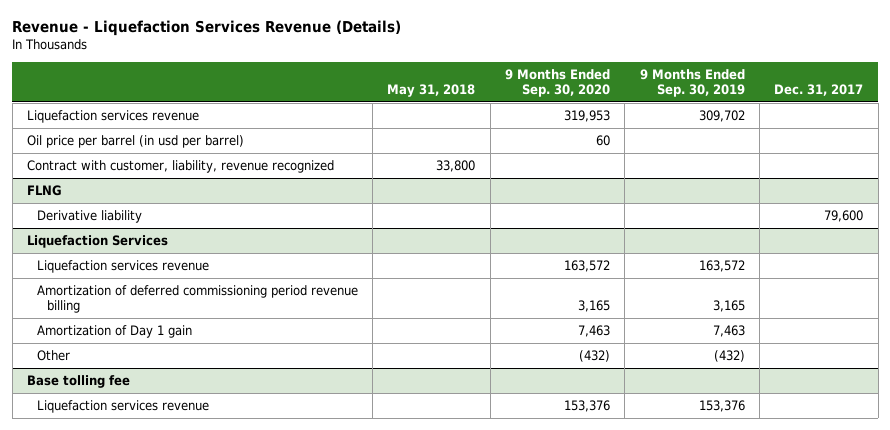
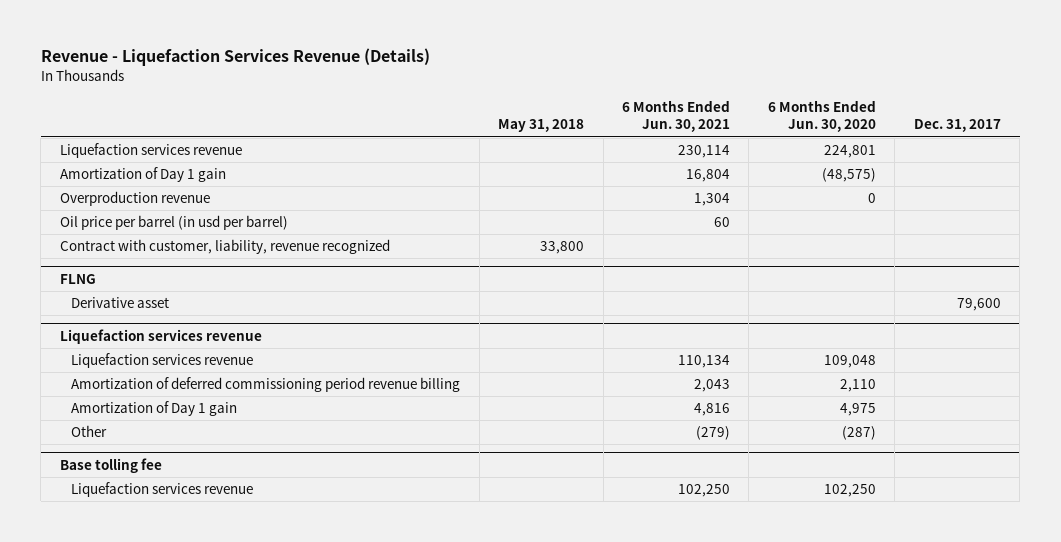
- | May 31, 2018 | 9 Months Ended Sep. 30, 2020 | 9 Months Ended Sep. 30, 2019 | Dec. 31, 2017
+ | May 31, 2018 | 6 Months Ended Jun. 30, 2021 | 6 Months Ended Jun. 30, 2020 | Dec. 31, 2017
+ Amortization of Day 1 gain | | 16,804 | (48,575) |
+ Overproduction revenue | | 1,304 | 0 |
@ FLNG
- Derivative liability | | | | 79,600
- Liquefaction Services
@ FLNG
+ Derivative asset | | | | 79,600
+ Liquefaction services revenue

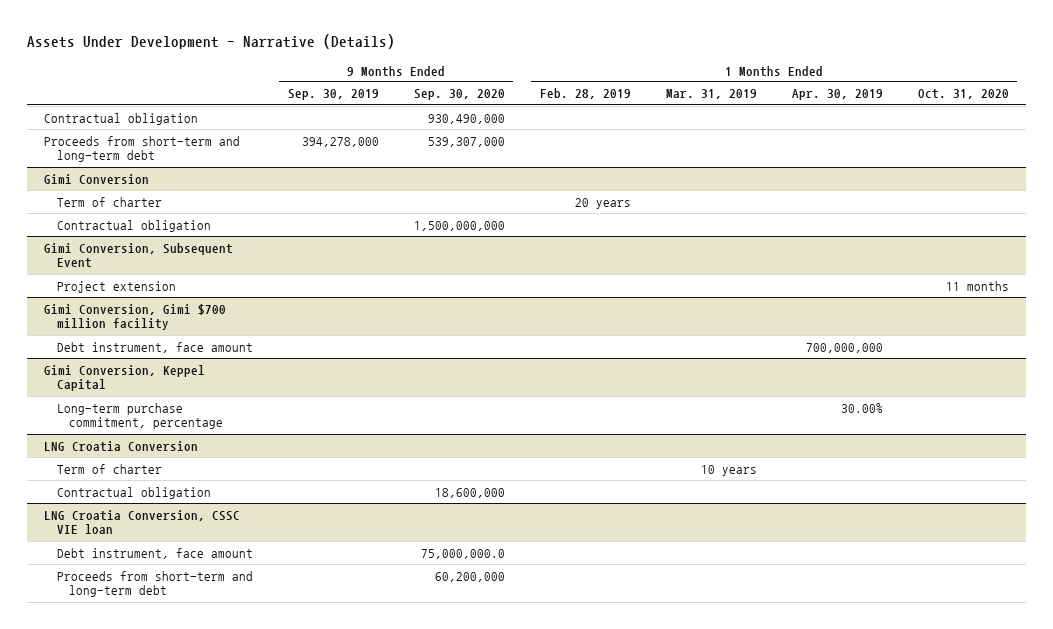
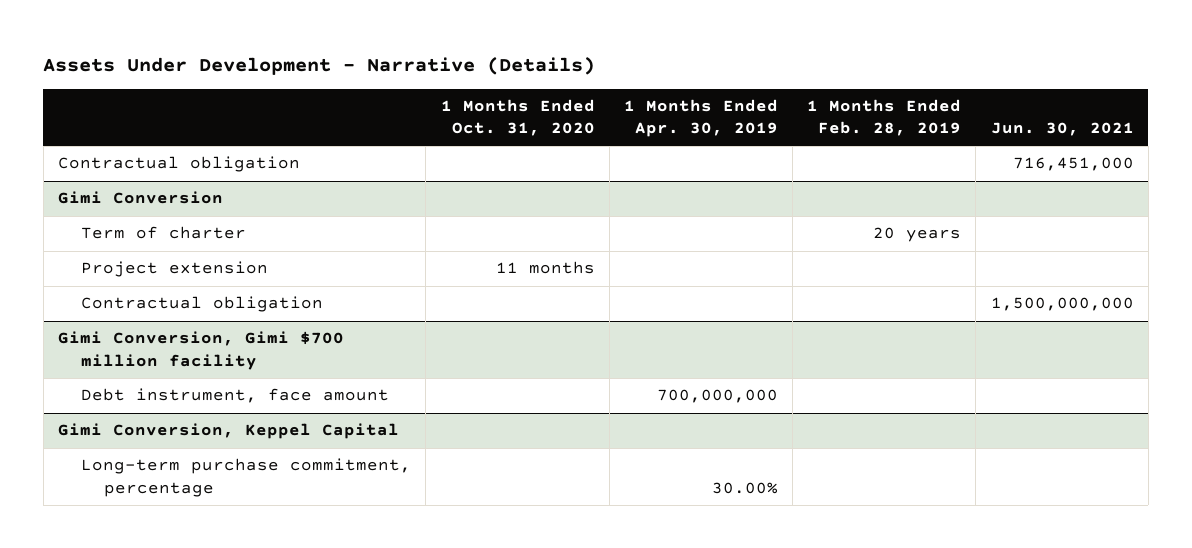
- | 9 Months Ended Sep. 30, 2019 | 9 Months Ended Sep. 30, 2020 | 1 Months Ended Feb. 28, 2019 | 1 Months Ended Mar. 31, 2019 | 1 Months Ended Apr. 30, 2019 | 1 Months Ended Oct. 31, 2020
+ | 1 Months Ended Oct. 31, 2020 | 1 Months Ended Apr. 30, 2019 | 1 Months Ended Feb. 28, 2019 | Jun. 30, 2021
- Proceeds from short-term and long-term debt | 394,278,000 | 539,307,000 | | | |
@ Gimi Conversion
+ Project extension | 11 months | | |
- Gimi Conversion, Subsequent Event
- Project extension | | | | | | 11 months
- LNG Croatia Conversion
- Term of charter | | | | 10 years | |
- Contractual obligation | | 18,600,000 | | | |
- LNG Croatia Conversion, CSSC VIE loan
- Debt instrument, face amount | | 75,000,000.0 | | | |
- Proceeds from short-term and long-term debt | | 60,200,000 | | | |

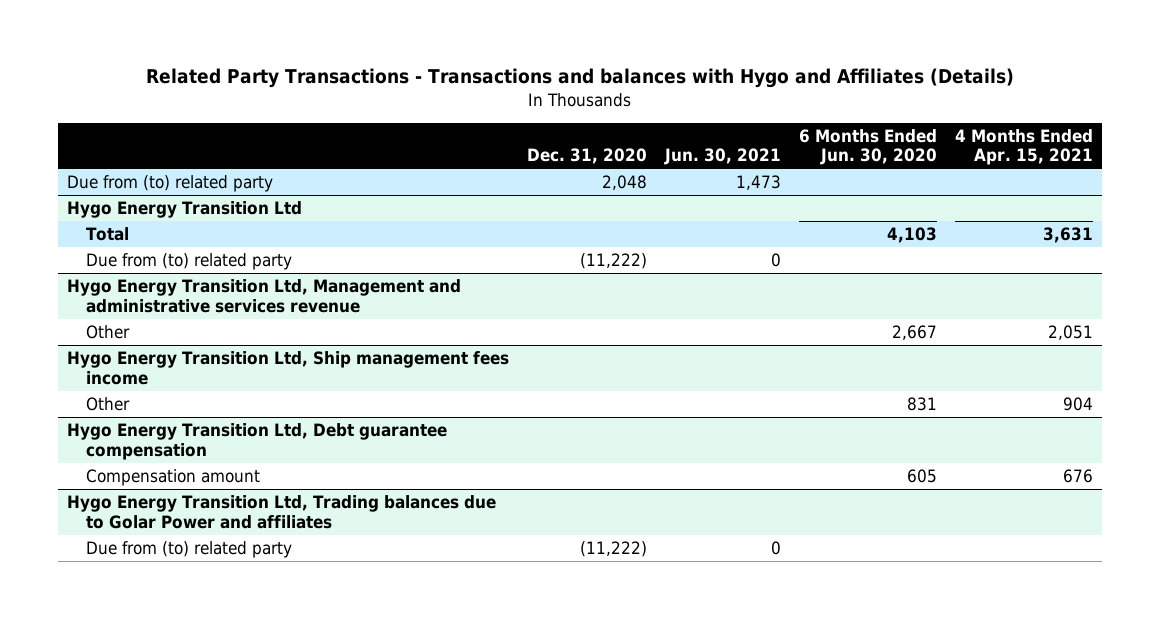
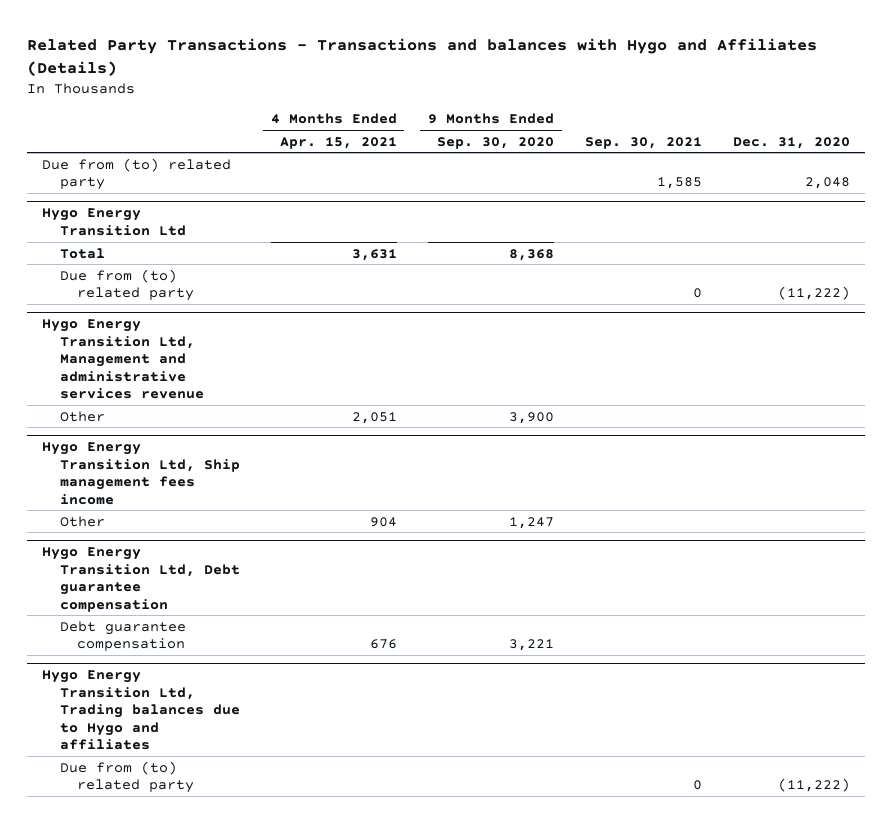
- | Dec. 31, 2020 | Jun. 30, 2021 | 6 Months Ended Jun. 30, 2020 | 4 Months Ended Apr. 15, 2021
+ | 4 Months Ended Apr. 15, 2021 | 9 Months Ended Sep. 30, 2020 | Sep. 30, 2021 | Dec. 31, 2020
@ Hygo Energy Transition Ltd, Debt guarantee compensation
- Compensation amount | | | 605 | 676
- Hygo Energy Transition Ltd, Trading balances due to Golar Power and affiliates
@ Hygo Energy Transition Ltd, Debt guarantee compensation
+ Debt guarantee compensation | 676 | 3,221 | |
+ Hygo Energy Transition Ltd, Trading balances due to Hygo and affiliates

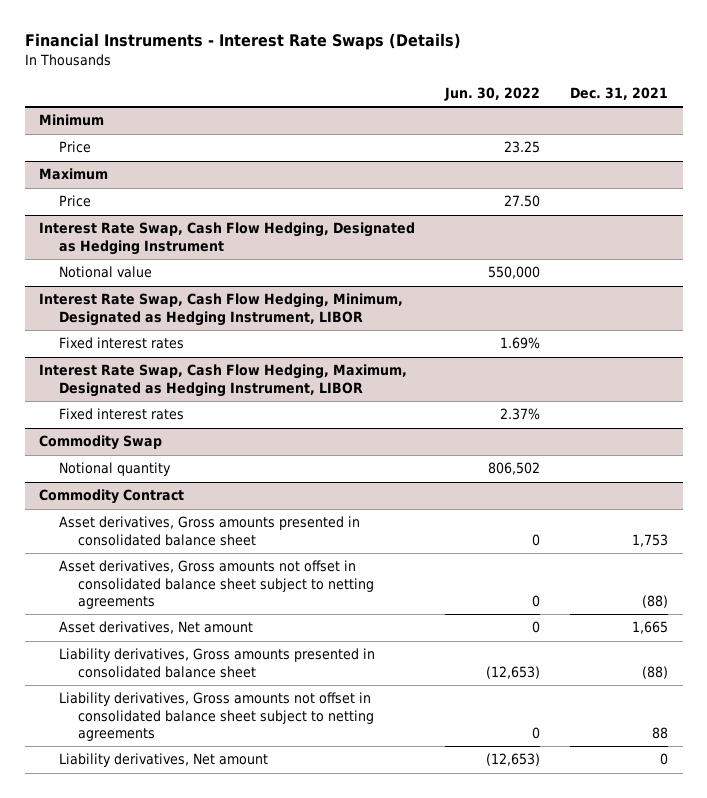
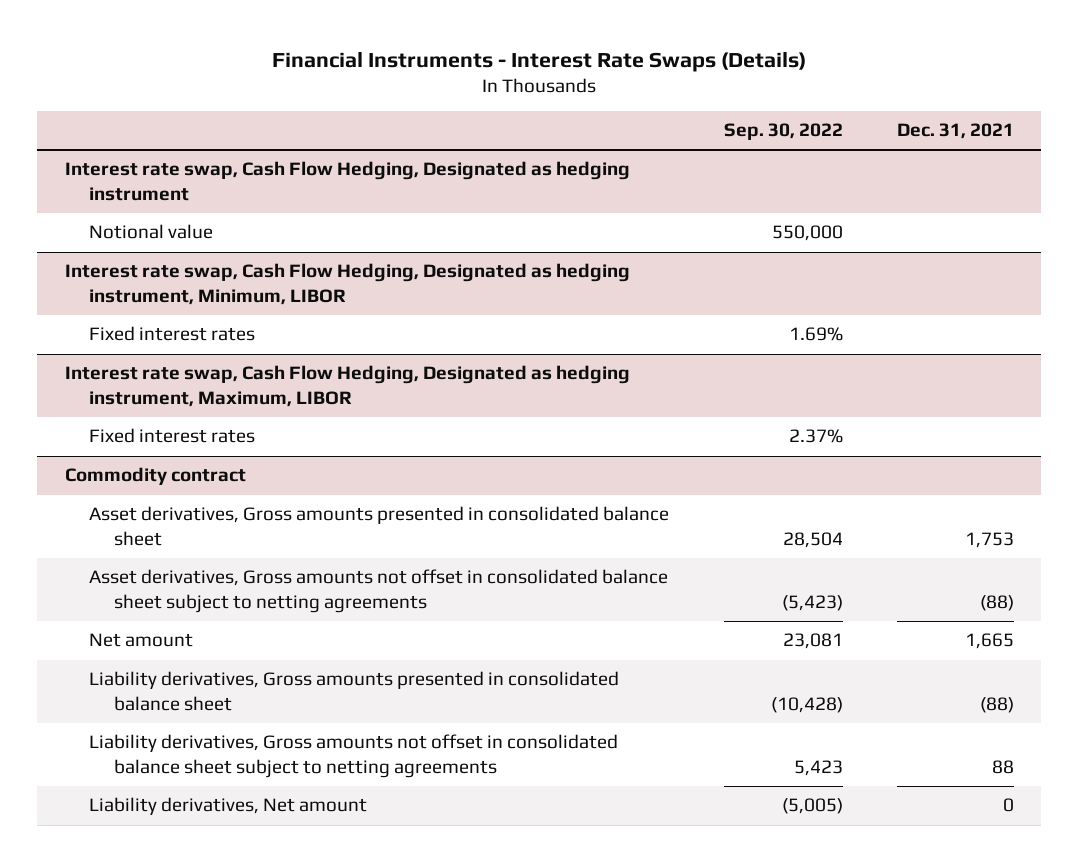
- | Jun. 30, 2022 | Dec. 31, 2021
+ | Sep. 30, 2022 | Dec. 31, 2021
- Minimum
- Price | 23.25 |
- Maximum
- Price | 27.50 |
- Interest Rate Swap, Cash Flow Hedging, Designated as Hedging Instrument
+ Interest rate swap, Cash Flow Hedging, Designated as hedging instrument
- Interest Rate Swap, Cash Flow Hedging, Minimum, Designated as Hedging Instrument, LIBOR
+ Interest rate swap, Cash Flow Hedging, Designated as hedging instrument, Minimum, LIBOR
- Interest Rate Swap, Cash Flow Hedging, Maximum, Designated as Hedging Instrument, LIBOR
+ Interest rate swap, Cash Flow Hedging, Designated as hedging instrument, Maximum, LIBOR
- Commodity Swap
- Notional quantity | 806,502 |
- Commodity Contract
+ Commodity contract
- Asset derivatives, Net amount | 0 | 1,665
+ Net amount | 23,081 | 1,665

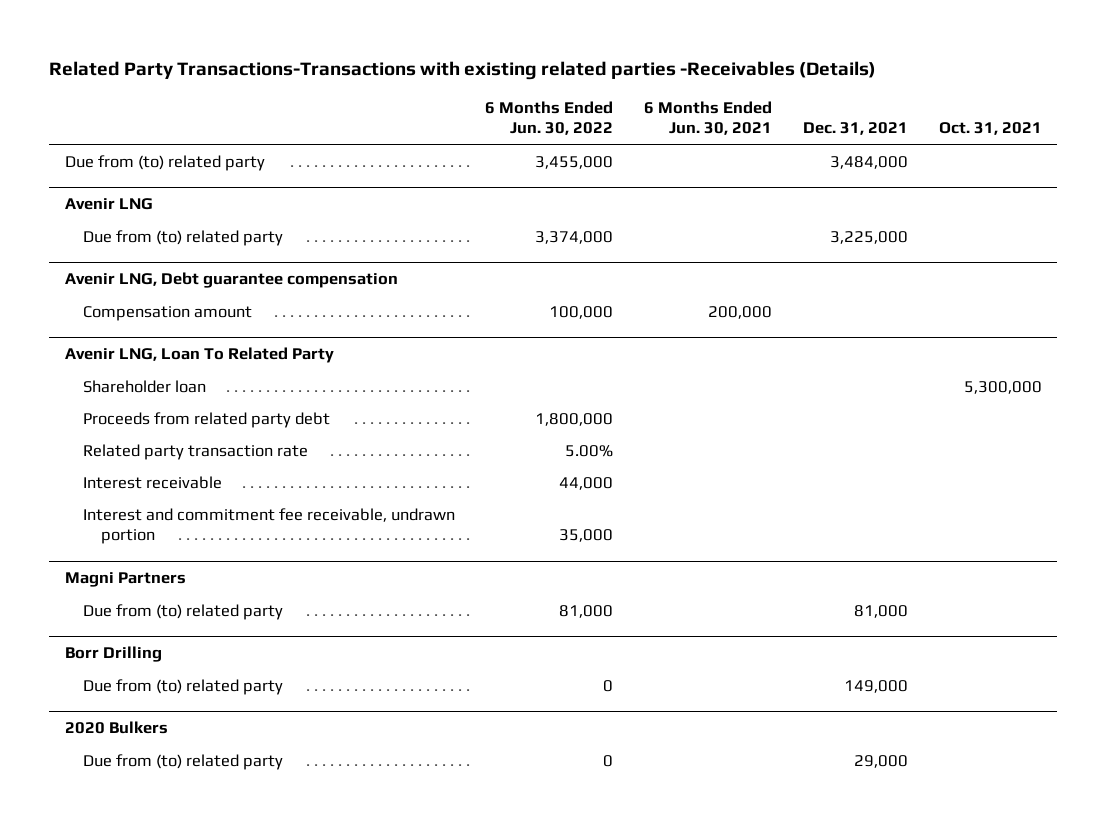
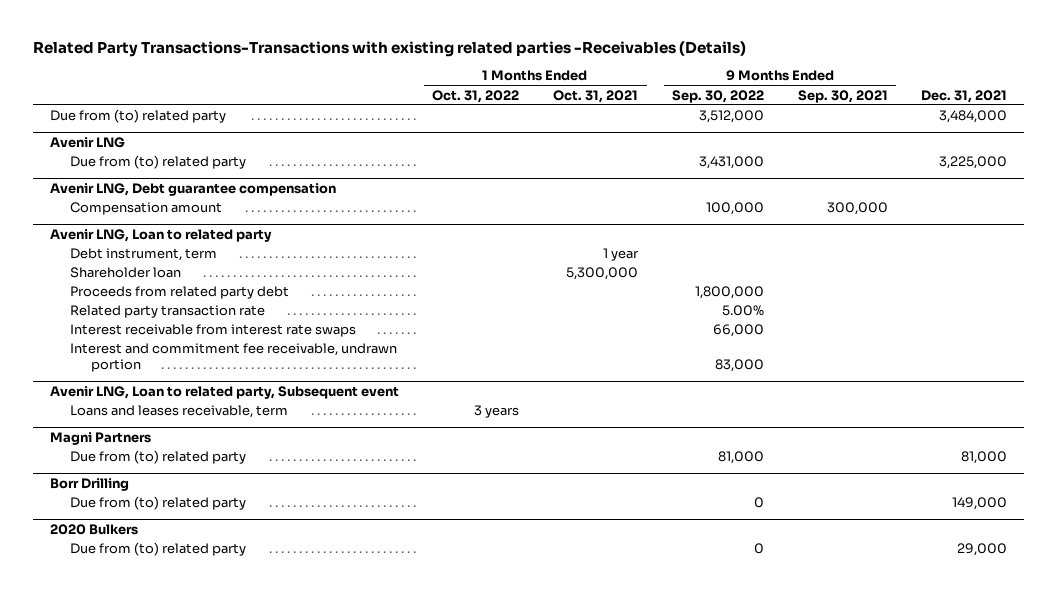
- | 6 Months Ended Jun. 30, 2022 | 6 Months Ended Jun. 30, 2021 | Dec. 31, 2021 | Oct. 31, 2021
+ | 1 Months Ended Oct. 31, 2022 | 1 Months Ended Oct. 31, 2021 | 9 Months Ended Sep. 30, 2022 | 9 Months Ended Sep. 30, 2021 | Dec. 31, 2021
- Avenir LNG, Loan To Related Party
+ Avenir LNG, Loan to related party
+ Debt instrument, term | | 1 year | | |
- Interest receivable | 44,000 | | |
+ Interest receivable from interest rate swaps | | | 66,000 | |
+ Avenir LNG, Loan to related party, Subsequent event
+ Loans and leases receivable, term | 3 years | | | |

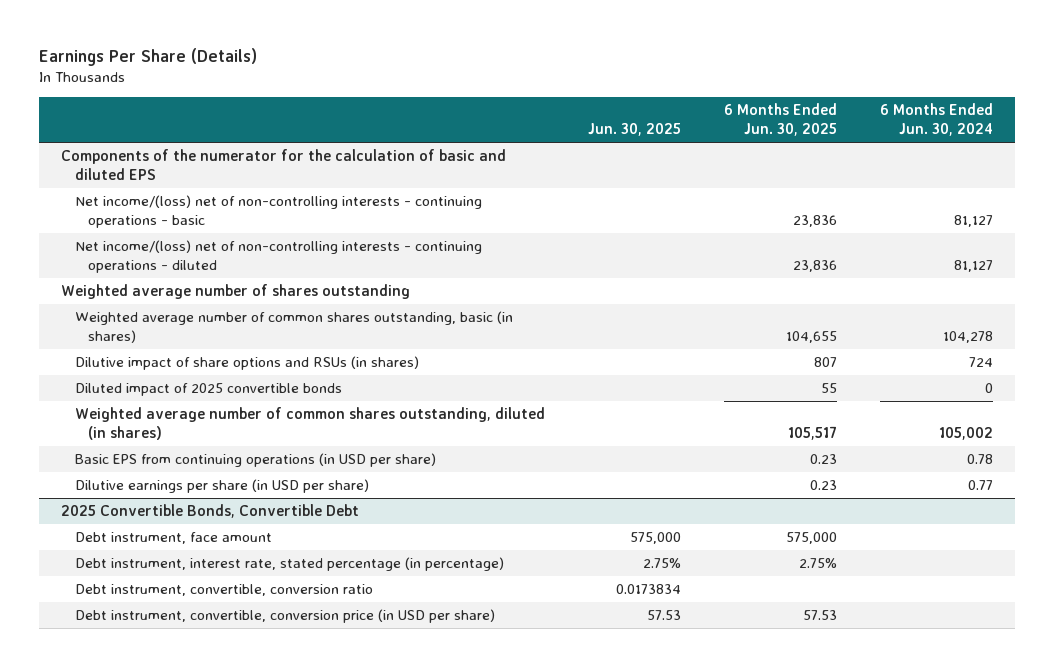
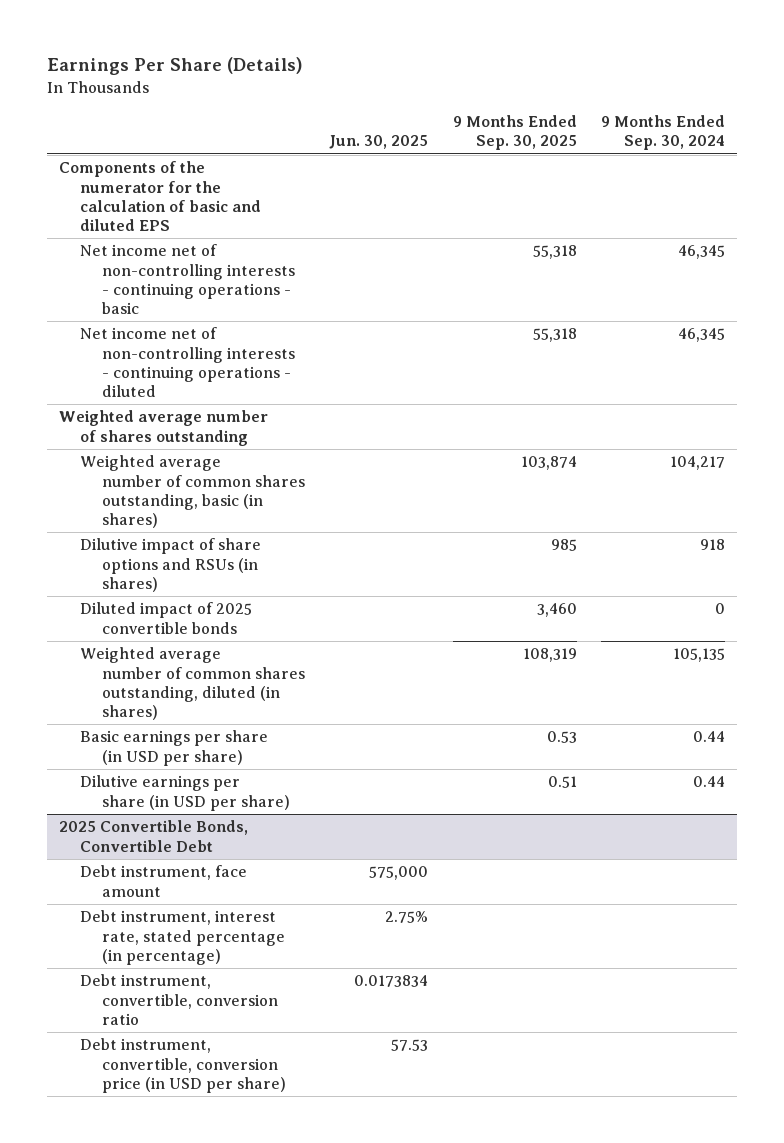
- | Jun. 30, 2025 | 6 Months Ended Jun. 30, 2025 | 6 Months Ended Jun. 30, 2024
+ | Jun. 30, 2025 | 9 Months Ended Sep. 30, 2025 | 9 Months Ended Sep. 30, 2024
- Net income/(loss) net of non-controlling interests - continuing operations - basic | | 23,836 | 81,127
- Net income/(loss) net of non-controlling interests - continuing operations - diluted | | 23,836 | 81,127
+ Net income net of non-controlling interests - continuing operations - basic | | 55,318 | 46,345
+ Net income net of non-controlling interests - continuing operations - diluted | | 55,318 | 46,345
- Basic EPS from continuing operations (in USD per share) | | 0.23 | 0.78
+ Basic earnings per share (in USD per share) | | 0.53 | 0.44

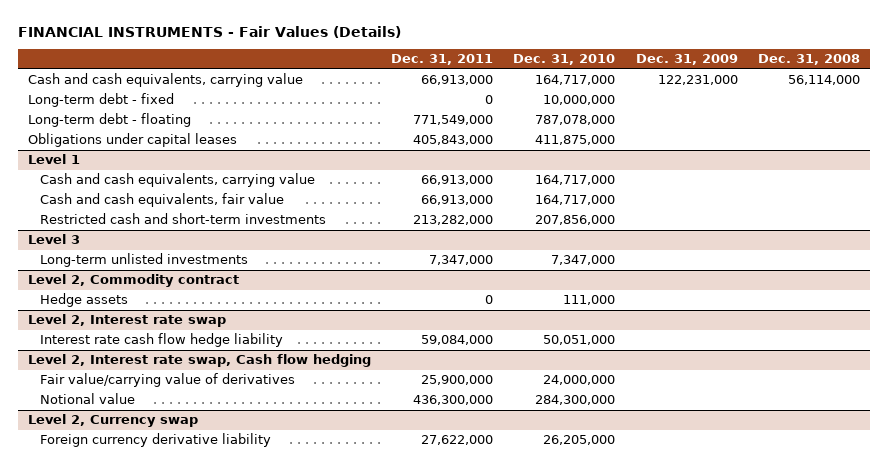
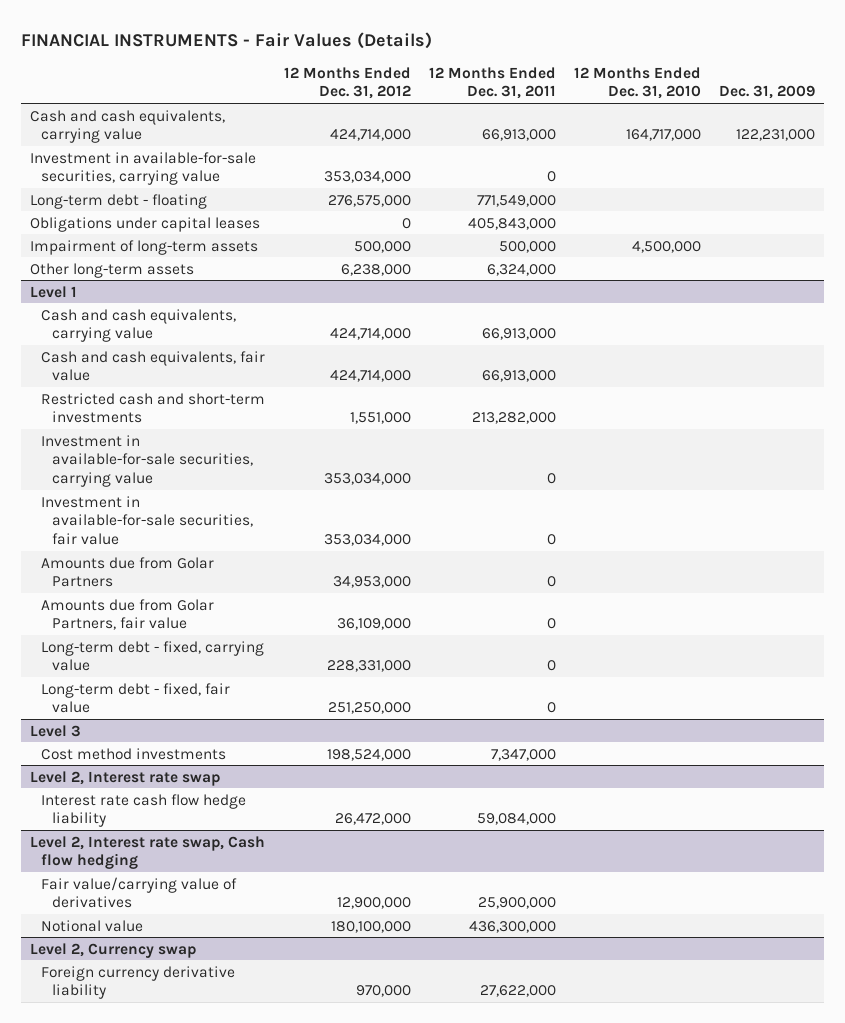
- | Dec. 31, 2011 | Dec. 31, 2010 | Dec. 31, 2009 | Dec. 31, 2008
+ | 12 Months Ended Dec. 31, 2012 | 12 Months Ended Dec. 31, 2011 | 12 Months Ended Dec. 31, 2010 | Dec. 31, 2009
- Long-term debt - fixed | 0 | 10,000,000 | |
+ Investment in available-for-sale securities, carrying value | 353,034,000 | 0 | |
+ Impairment of long-term assets | 500,000 | 500,000 | 4,500,000 |
+ Other long-term assets | 6,238,000 | 6,324,000 | |
@ Level 1
+ Investment in available-for-sale securities, carrying value | 353,034,000 | 0 | |
+ Investment in available-for-sale securities, fair value | 353,034,000 | 0 | |
+ Amounts due from Golar Partners | 34,953,000 | 0 | |
+ Amounts due from Golar Partners, fair value | 36,109,000 | 0 | |
+ Long-term debt - fixed, carrying value | 228,331,000 | 0 | |
+ Long-term debt - fixed, fair value | 251,250,000 | 0 | |
@ Level 3
- Long-term unlisted investments | 7,347,000 | 7,347,000 | |
- Level 2, Commodity contract
- Hedge assets | 0 | 111,000 | |
@ Level 3
+ Cost method investments | 198,524,000 | 7,347,000 | |

